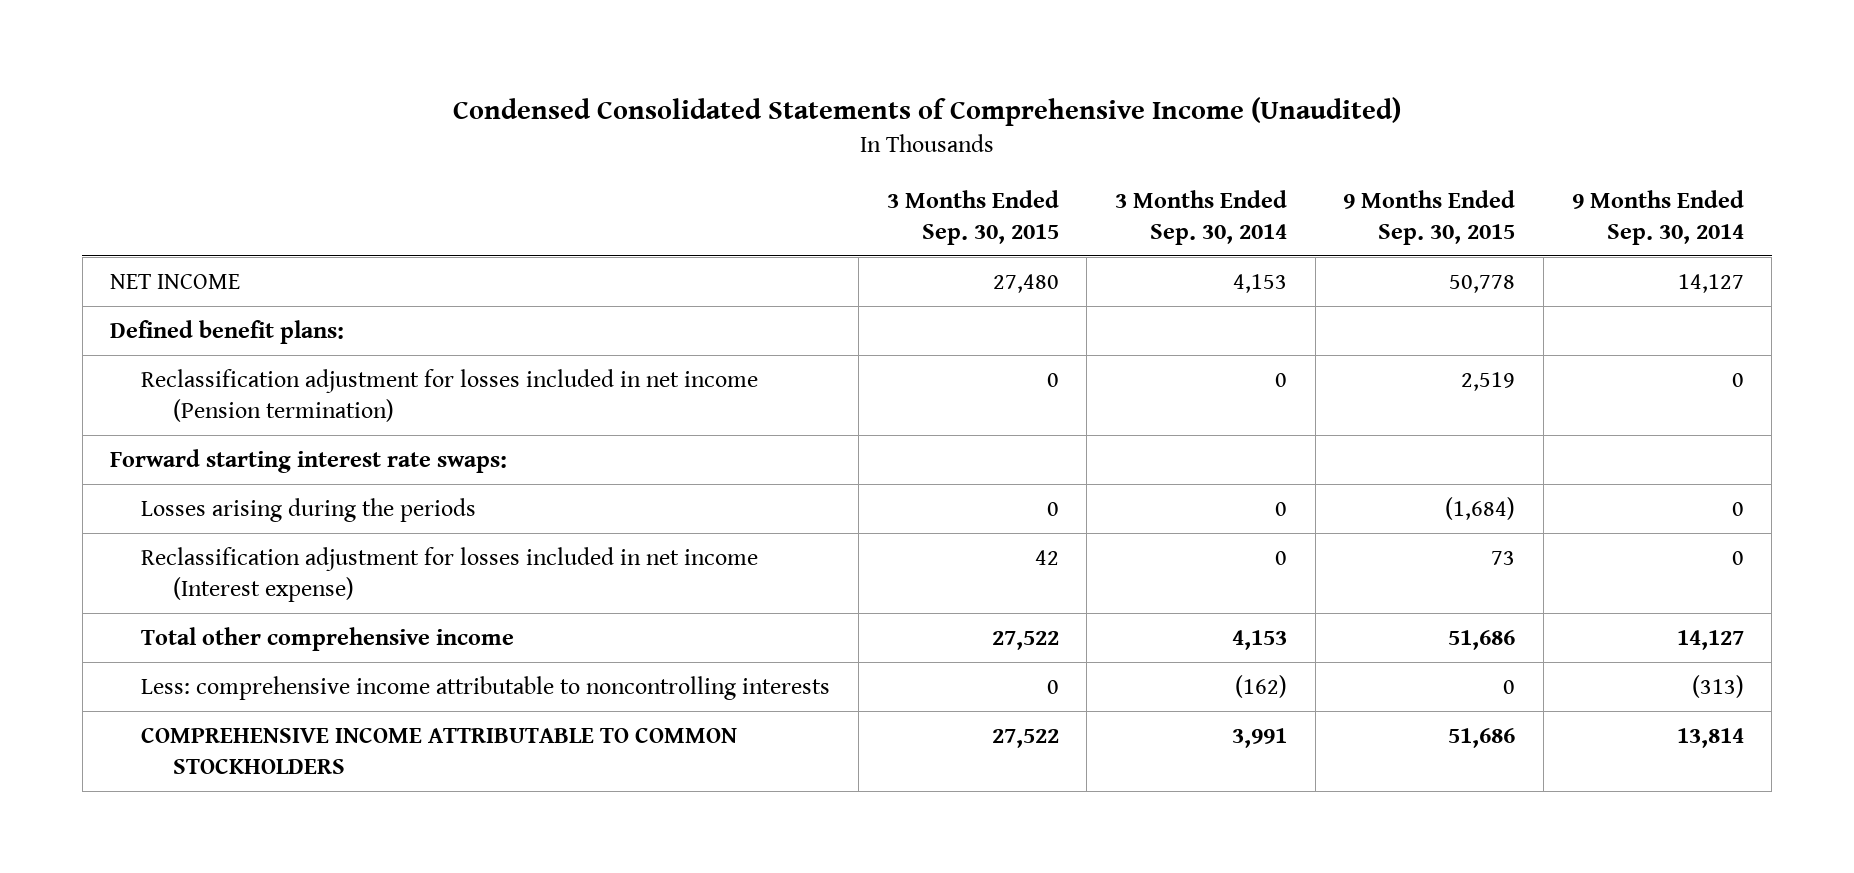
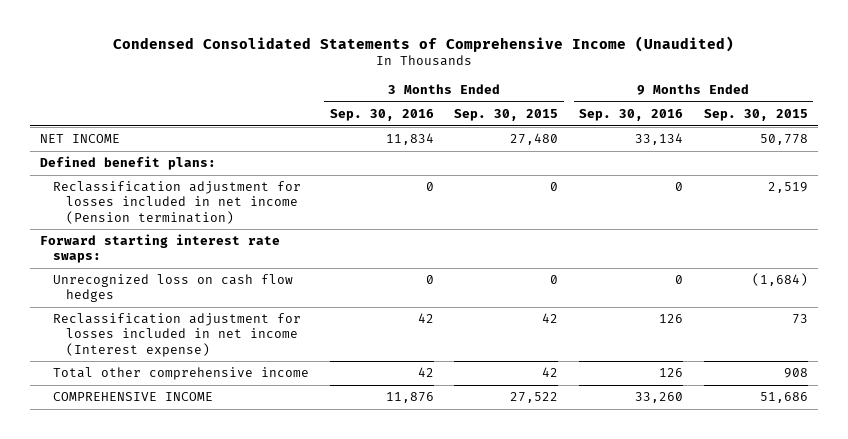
- | 3 Months Ended Sep. 30, 2015 | 3 Months Ended Sep. 30, 2014 | 9 Months Ended Sep. 30, 2015 | 9 Months Ended Sep. 30, 2014
+ | 3 Months Ended Sep. 30, 2016 | 3 Months Ended Sep. 30, 2015 | 9 Months Ended Sep. 30, 2016 | 9 Months Ended Sep. 30, 2015
- Losses arising during the periods | 0 | 0 | (1,684) | 0
+ Unrecognized loss on cash flow hedges | 0 | 0 | 0 | (1,684)
- Total other comprehensive income | 27,522 | 4,153 | 51,686 | 14,127
- Less: comprehensive income attributable to noncontrolling interests | 0 | (162) | 0 | (313)
- COMPREHENSIVE INCOME ATTRIBUTABLE TO COMMON STOCKHOLDERS | 27,522 | 3,991 | 51,686 | 13,814
+ Total other comprehensive income | 42 | 42 | 126 | 908
+ COMPREHENSIVE INCOME | 11,876 | 27,522 | 33,260 | 51,686

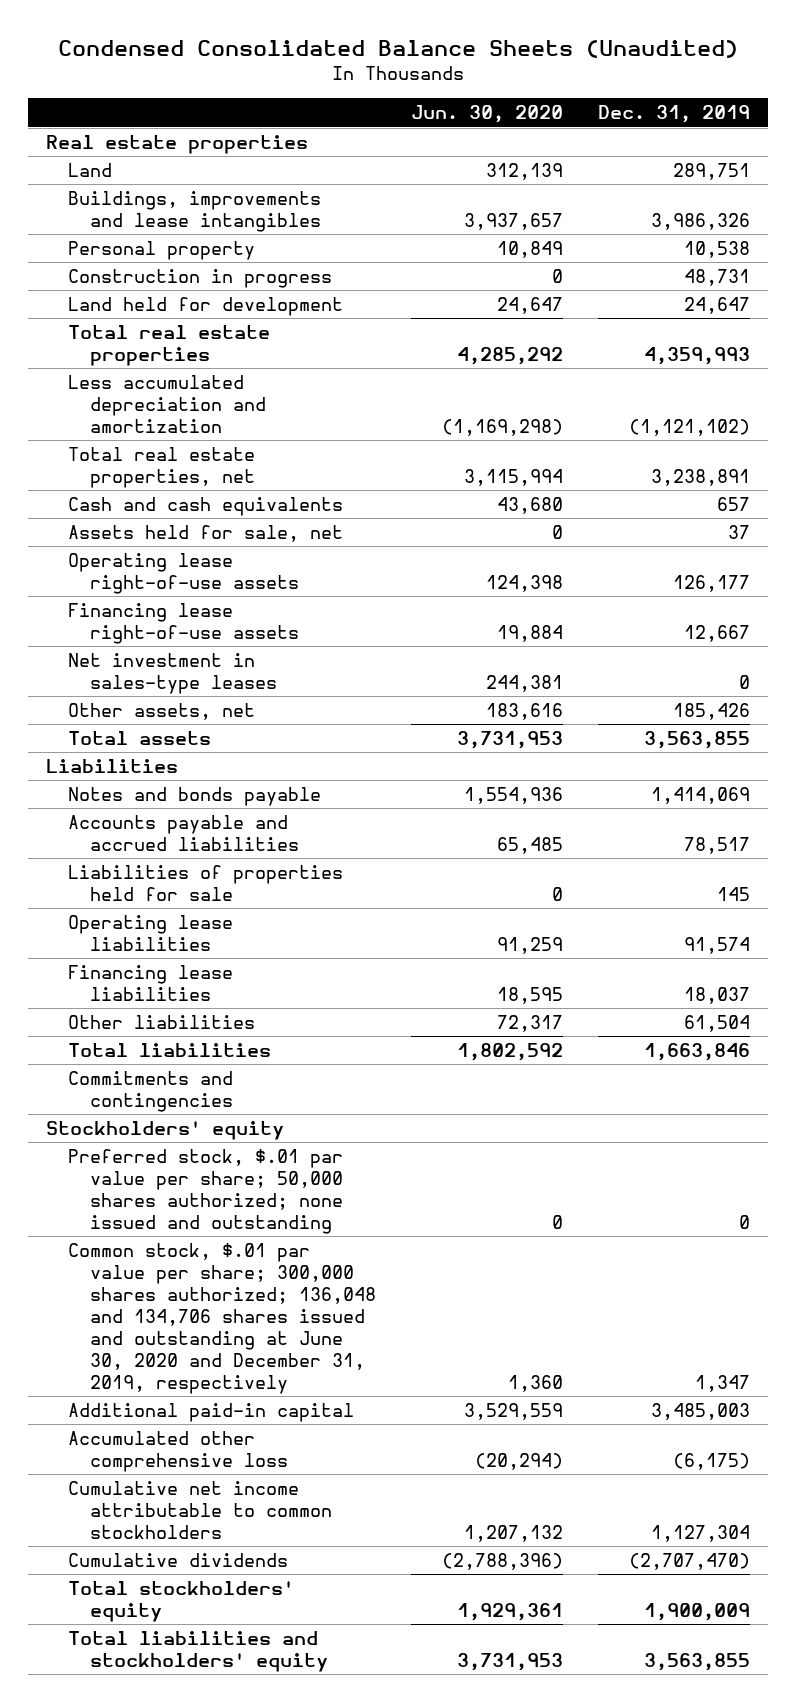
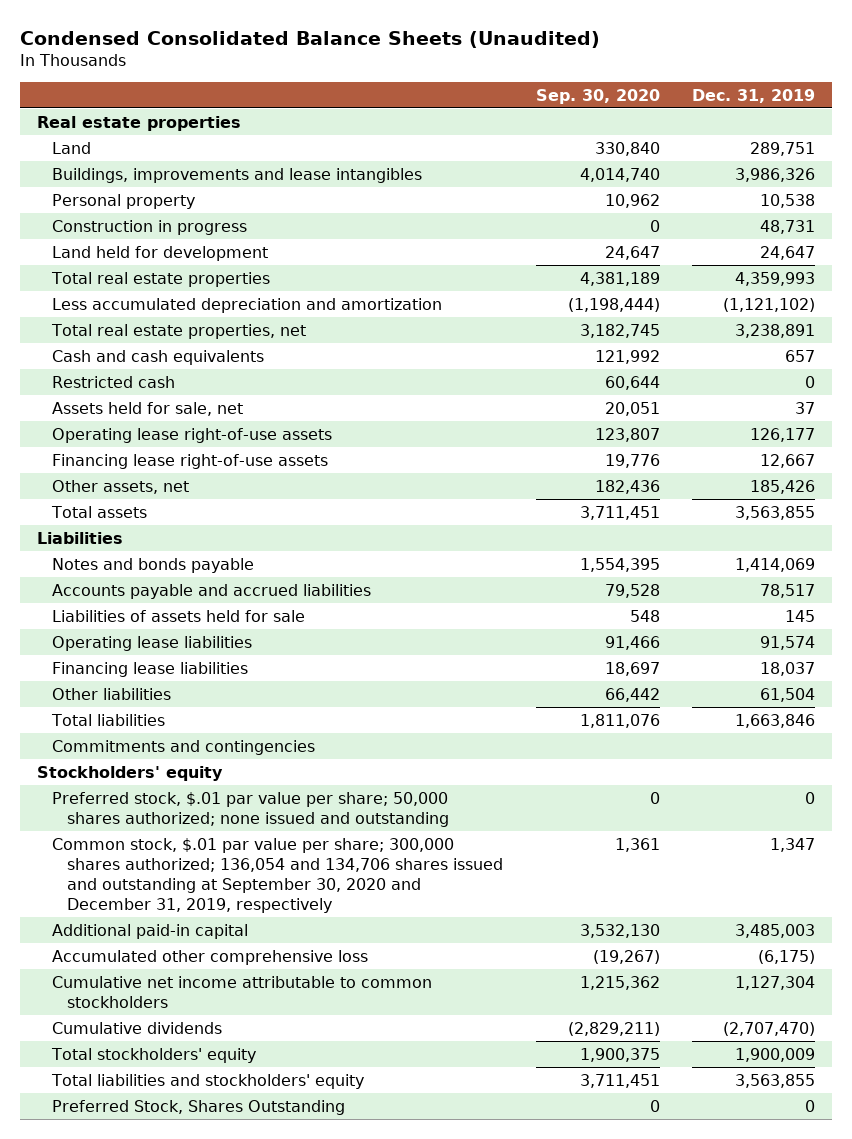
- | Jun. 30, 2020 | Dec. 31, 2019
+ | Sep. 30, 2020 | Dec. 31, 2019
+ Restricted cash | 60,644 | 0
- Net investment in sales-type leases | 244,381 | 0
- Liabilities of properties held for sale | 0 | 145
+ Liabilities of assets held for sale | 548 | 145
- Common stock, $.01 par value per share; 300,000 shares authorized; 136,048 and 134,706 shares issued and outstanding at June 30, 2020 and December 31, 2019, respectively | 1,360 | 1,347
+ Common stock, $.01 par value per share; 300,000 shares authorized; 136,054 and 134,706 shares issued and outstanding at September 30, 2020 and December 31, 2019, respectively | 1,361 | 1,347
+ Preferred Stock, Shares Outstanding | 0 | 0

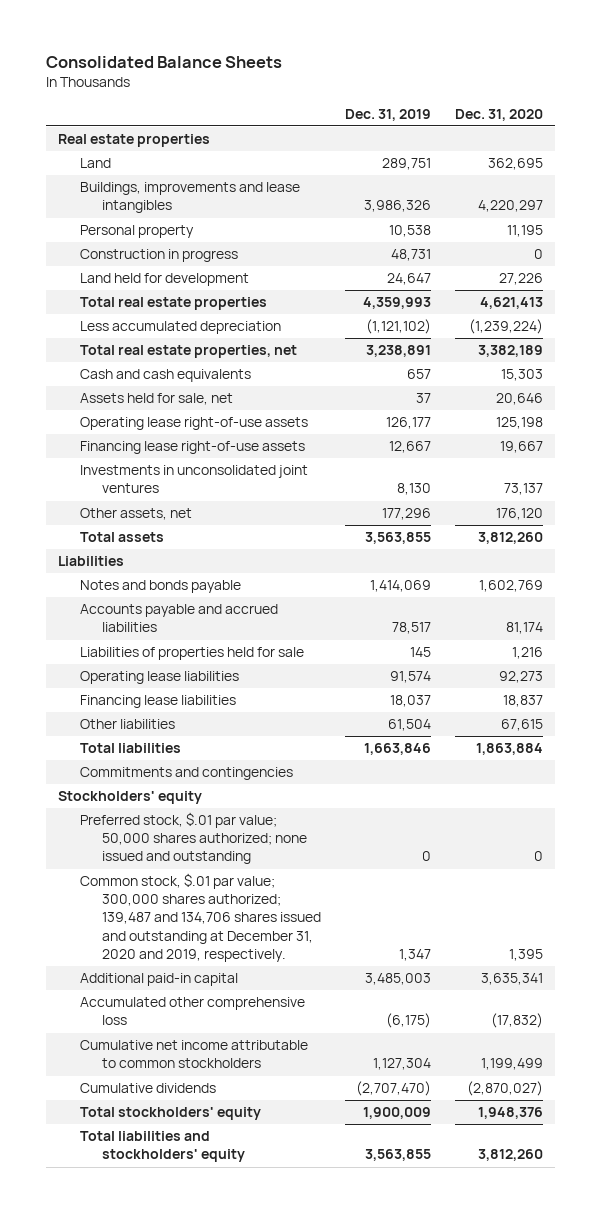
- Condensed Consolidated Balance Sheets (Unaudited)
+ Consolidated Balance Sheets
- | Sep. 30, 2020 | Dec. 31, 2019
+ | Dec. 31, 2019 | Dec. 31, 2020
- Less accumulated depreciation and amortization | (1,198,444) | (1,121,102)
+ Less accumulated depreciation | (1,121,102) | (1,239,224)
- Restricted cash | 60,644 | 0
- Other assets, net | 182,436 | 185,426
+ Investments in unconsolidated joint ventures | 8,130 | 73,137
+ Other assets, net | 177,296 | 176,120
- Liabilities of assets held for sale | 548 | 145
+ Liabilities of properties held for sale | 145 | 1,216
- Preferred stock, $.01 par value per share; 50,000 shares authorized; none issued and outstanding | 0 | 0
- Common stock, $.01 par value per share; 300,000 shares authorized; 136,054 and 134,706 shares issued and outstanding at September 30, 2020 and December 31, 2019, respectively | 1,361 | 1,347
+ Preferred stock, $.01 par value; 50,000 shares authorized; none issued and outstanding | 0 | 0
+ Common stock, $.01 par value; 300,000 shares authorized; 139,487 and 134,706 shares issued and outstanding at December 31, 2020 and 2019, respectively. | 1,347 | 1,395
- Preferred Stock, Shares Outstanding | 0 | 0

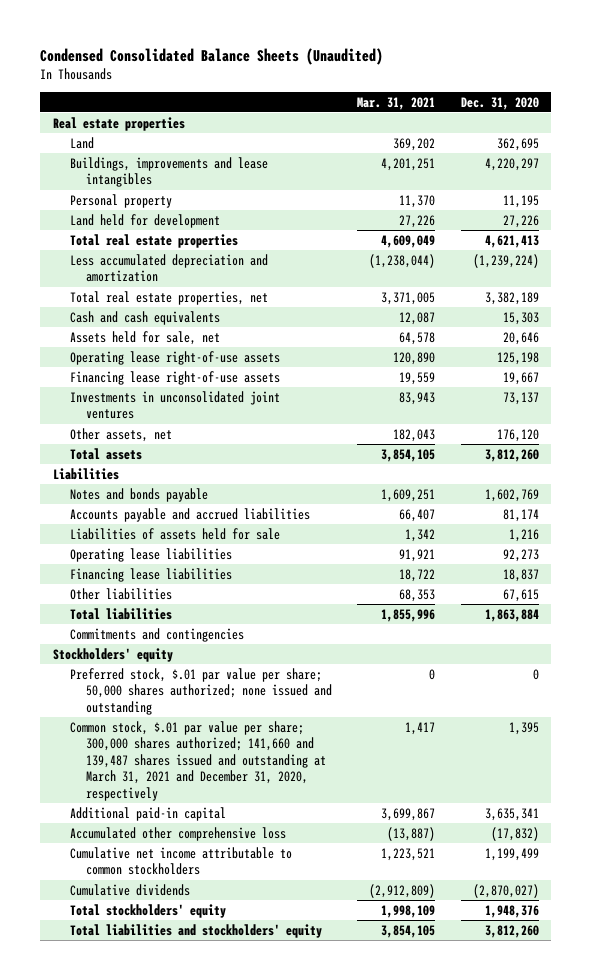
- Consolidated Balance Sheets
+ Condensed Consolidated Balance Sheets (Unaudited)
- | Dec. 31, 2019 | Dec. 31, 2020
+ | Mar. 31, 2021 | Dec. 31, 2020
- Construction in progress | 48,731 | 0
- Less accumulated depreciation | (1,121,102) | (1,239,224)
+ Less accumulated depreciation and amortization | (1,238,044) | (1,239,224)
- Liabilities of properties held for sale | 145 | 1,216
+ Liabilities of assets held for sale | 1,342 | 1,216
- Preferred stock, $.01 par value; 50,000 shares authorized; none issued and outstanding | 0 | 0
- Common stock, $.01 par value; 300,000 shares authorized; 139,487 and 134,706 shares issued and outstanding at December 31, 2020 and 2019, respectively. | 1,347 | 1,395
+ Preferred stock, $.01 par value per share; 50,000 shares authorized; none issued and outstanding | 0 | 0
+ Common stock, $.01 par value per share; 300,000 shares authorized; 141,660 and 139,487 shares issued and outstanding at March 31, 2021 and December 31, 2020, respectively | 1,417 | 1,395

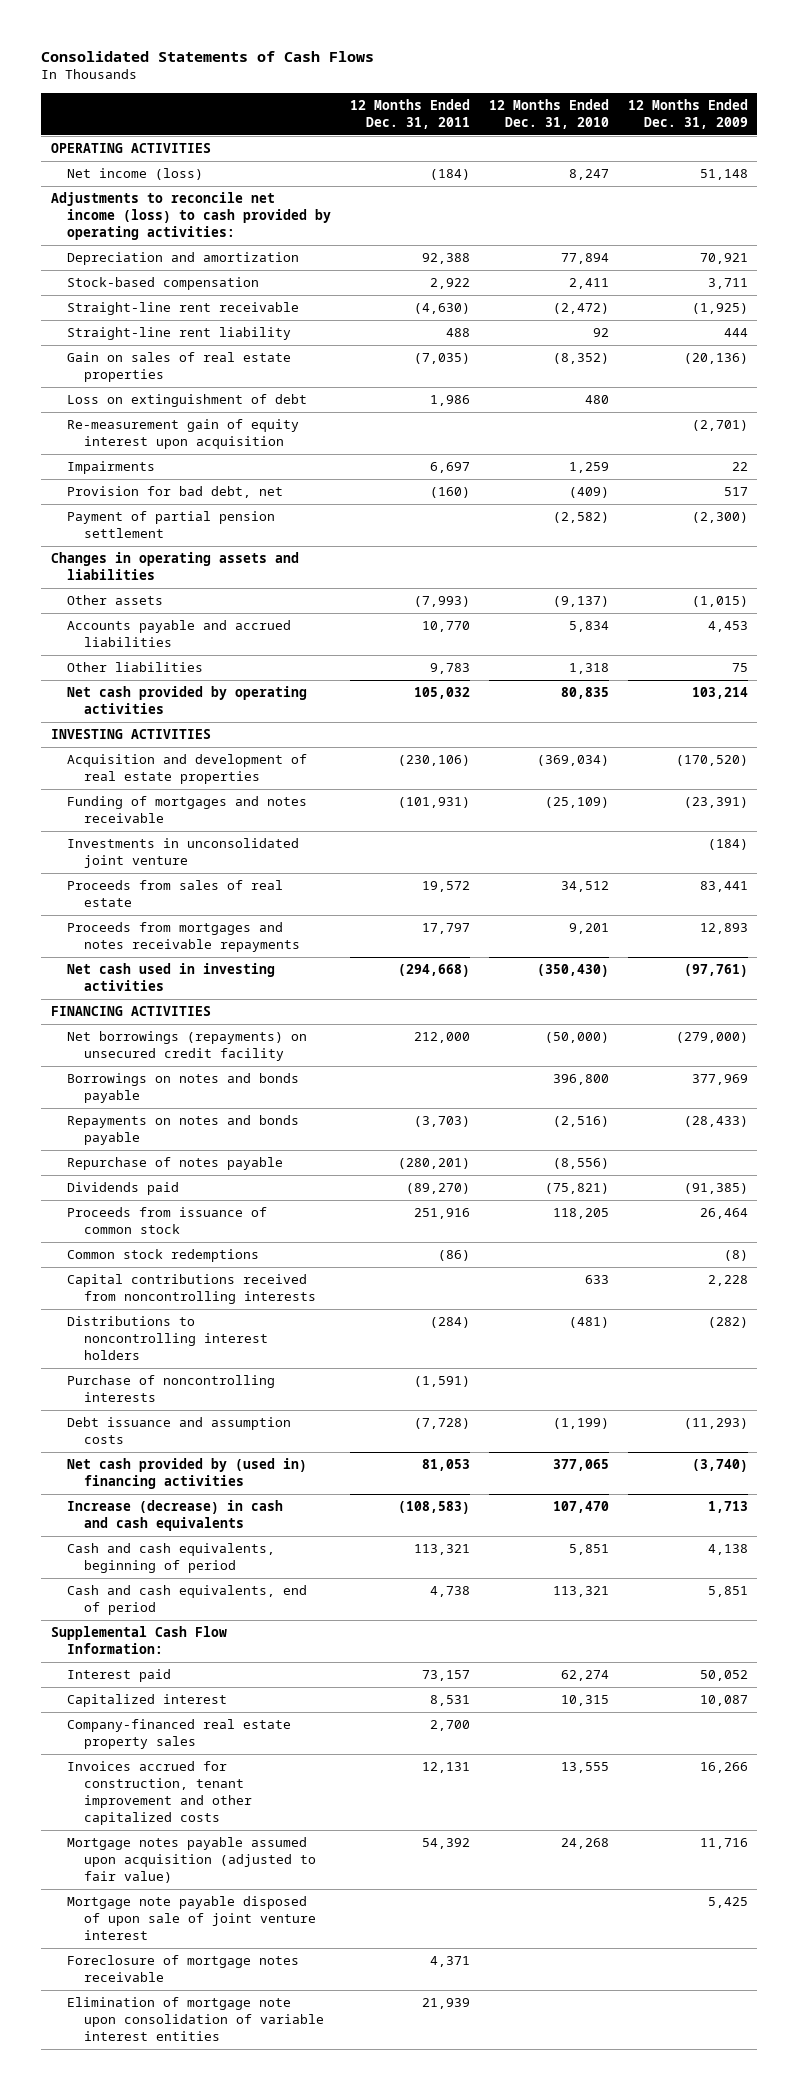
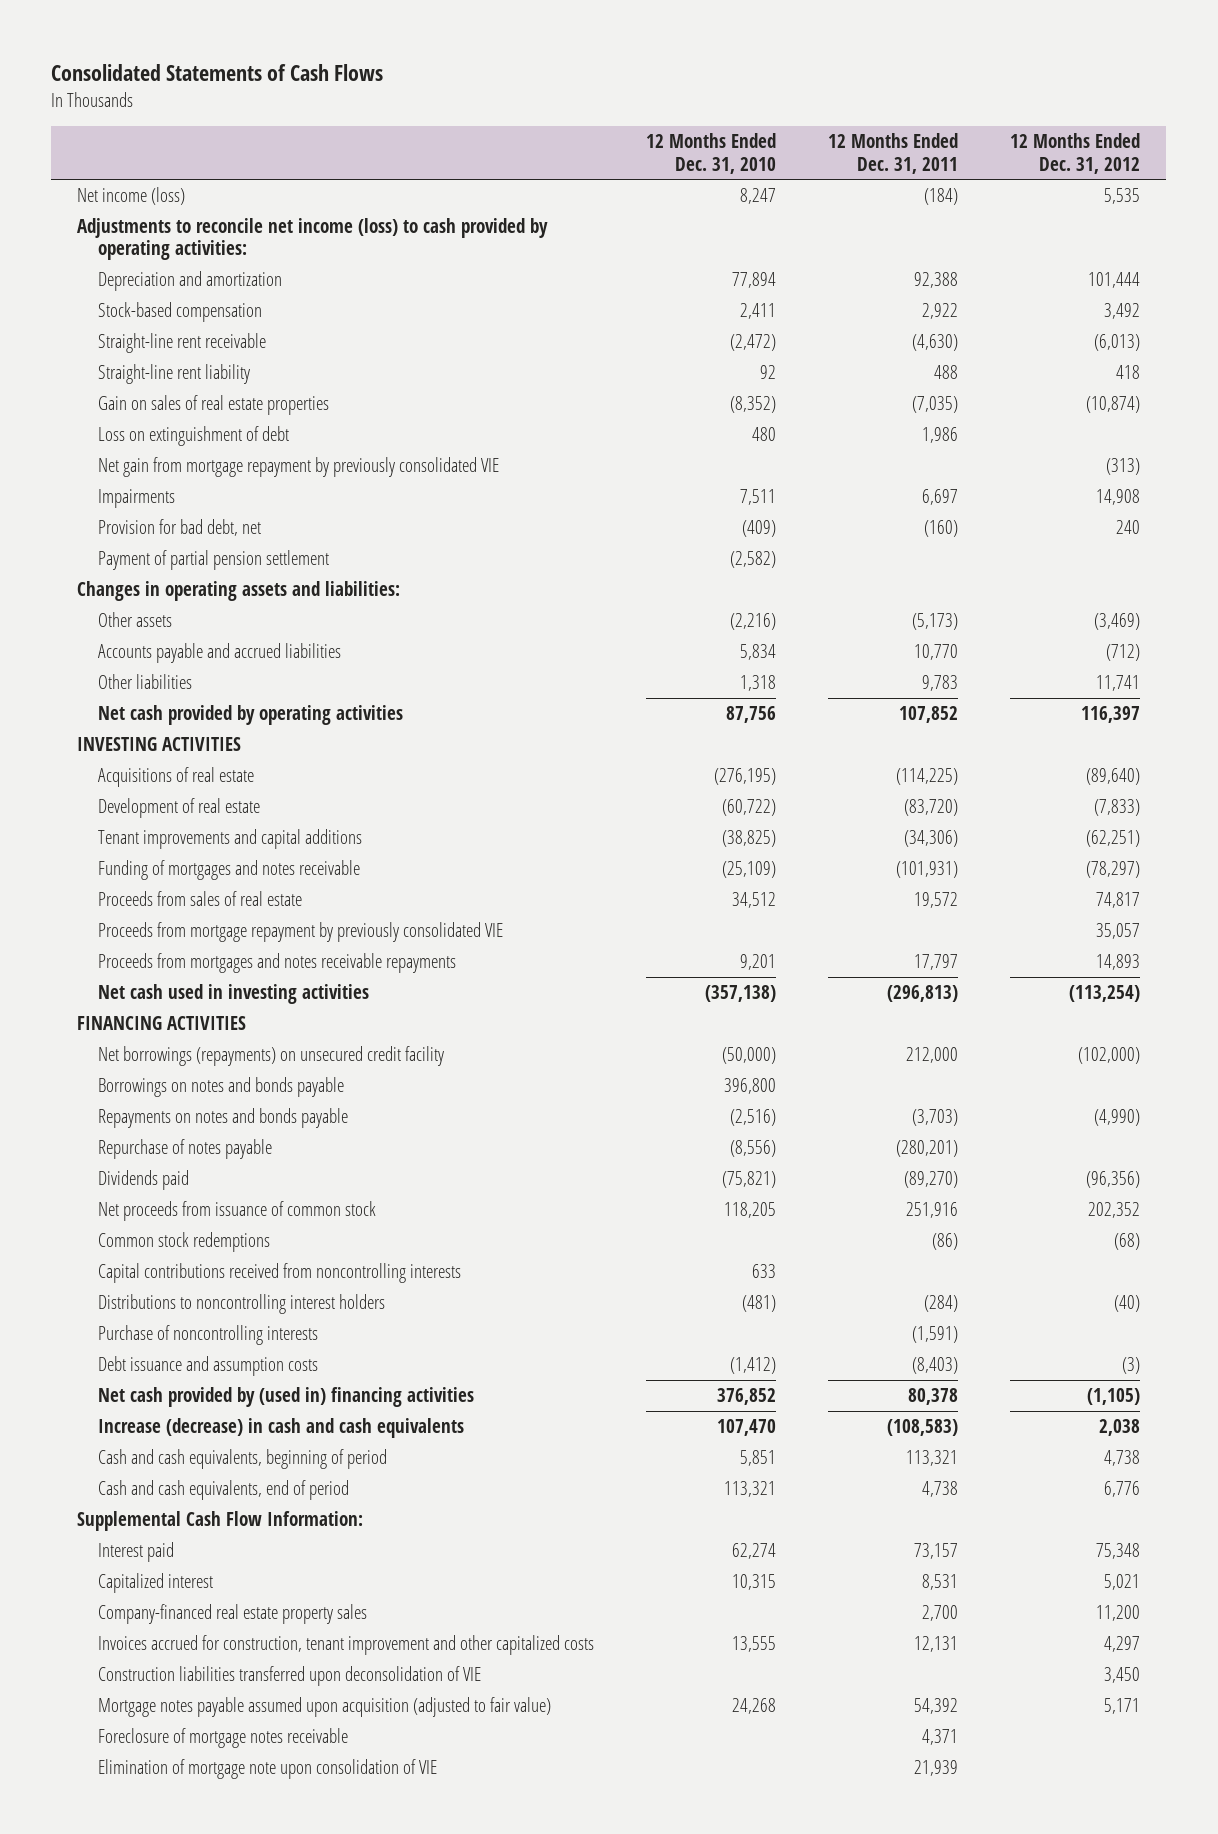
- | 12 Months Ended Dec. 31, 2011 | 12 Months Ended Dec. 31, 2010 | 12 Months Ended Dec. 31, 2009
+ | 12 Months Ended Dec. 31, 2010 | 12 Months Ended Dec. 31, 2011 | 12 Months Ended Dec. 31, 2012
- OPERATING ACTIVITIES
- Re-measurement gain of equity interest upon acquisition | | | (2,701)
- Impairments | 6,697 | 1,259 | 22
+ Net gain from mortgage repayment by previously consolidated VIE | | | (313)
+ Impairments | 7,511 | 6,697 | 14,908
- Changes in operating assets and liabilities
- Other assets | (7,993) | (9,137) | (1,015)
+ Changes in operating assets and liabilities:
+ Other assets | (2,216) | (5,173) | (3,469)
- Net cash provided by operating activities | 105,032 | 80,835 | 103,214
+ Net cash provided by operating activities | 87,756 | 107,852 | 116,397
- Acquisition and development of real estate properties | (230,106) | (369,034) | (170,520)
+ Acquisitions of real estate | (276,195) | (114,225) | (89,640)
+ Development of real estate | (60,722) | (83,720) | (7,833)
+ Tenant improvements and capital additions | (38,825) | (34,306) | (62,251)
- Investments in unconsolidated joint venture | | | (184)
+ Proceeds from mortgage repayment by previously consolidated VIE | | | 35,057
- Net cash used in investing activities | (294,668) | (350,430) | (97,761)
+ Net cash used in investing activities | (357,138) | (296,813) | (113,254)
- Proceeds from issuance of common stock | 251,916 | 118,205 | 26,464
+ Net proceeds from issuance of common stock | 118,205 | 251,916 | 202,352
- Debt issuance and assumption costs | (7,728) | (1,199) | (11,293)
- Net cash provided by (used in) financing activities | 81,053 | 377,065 | (3,740)
+ Debt issuance and assumption costs | (1,412) | (8,403) | (3)
+ Net cash provided by (used in) financing activities | 376,852 | 80,378 | (1,105)
+ Construction liabilities transferred upon deconsolidation of VIE | | | 3,450
- Mortgage note payable disposed of upon sale of joint venture interest | | | 5,425
- Elimination of mortgage note upon consolidation of variable interest entities | 21,939 | |
+ Elimination of mortgage note upon consolidation of VIE | | 21,939 |

